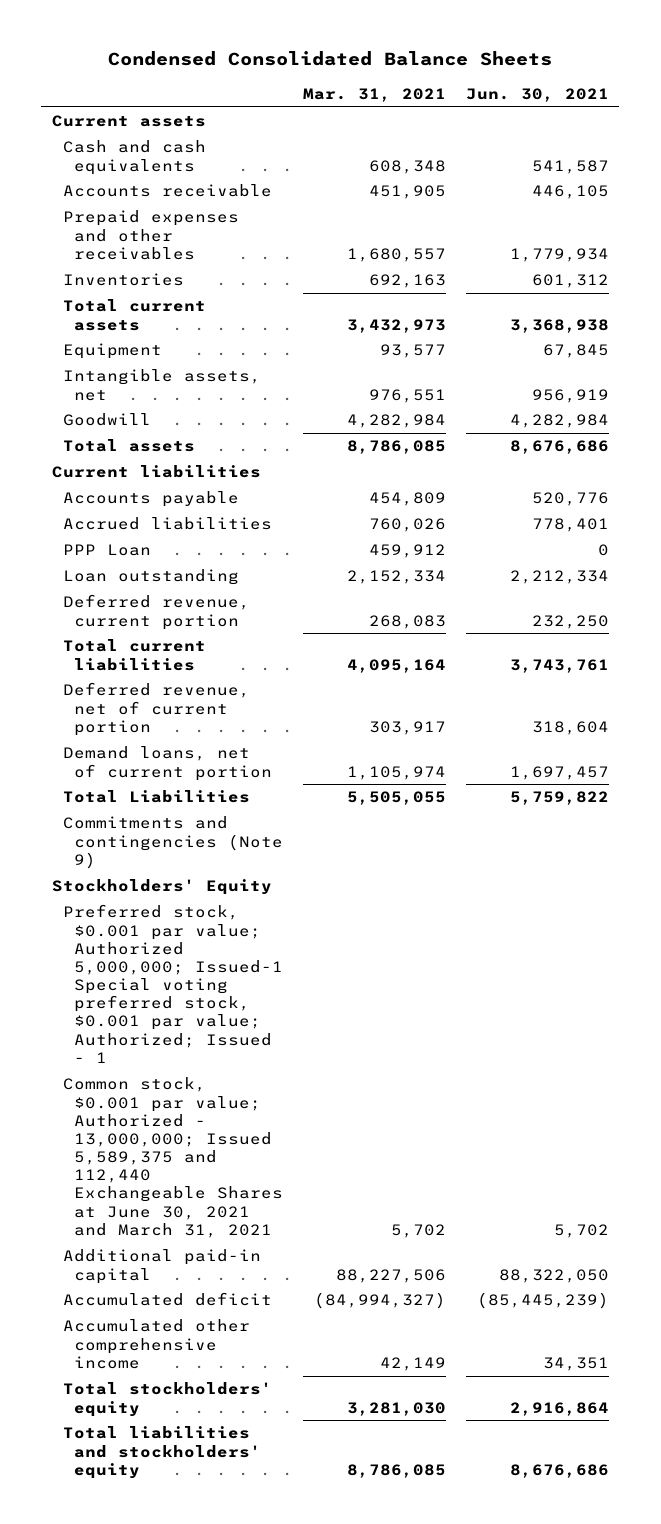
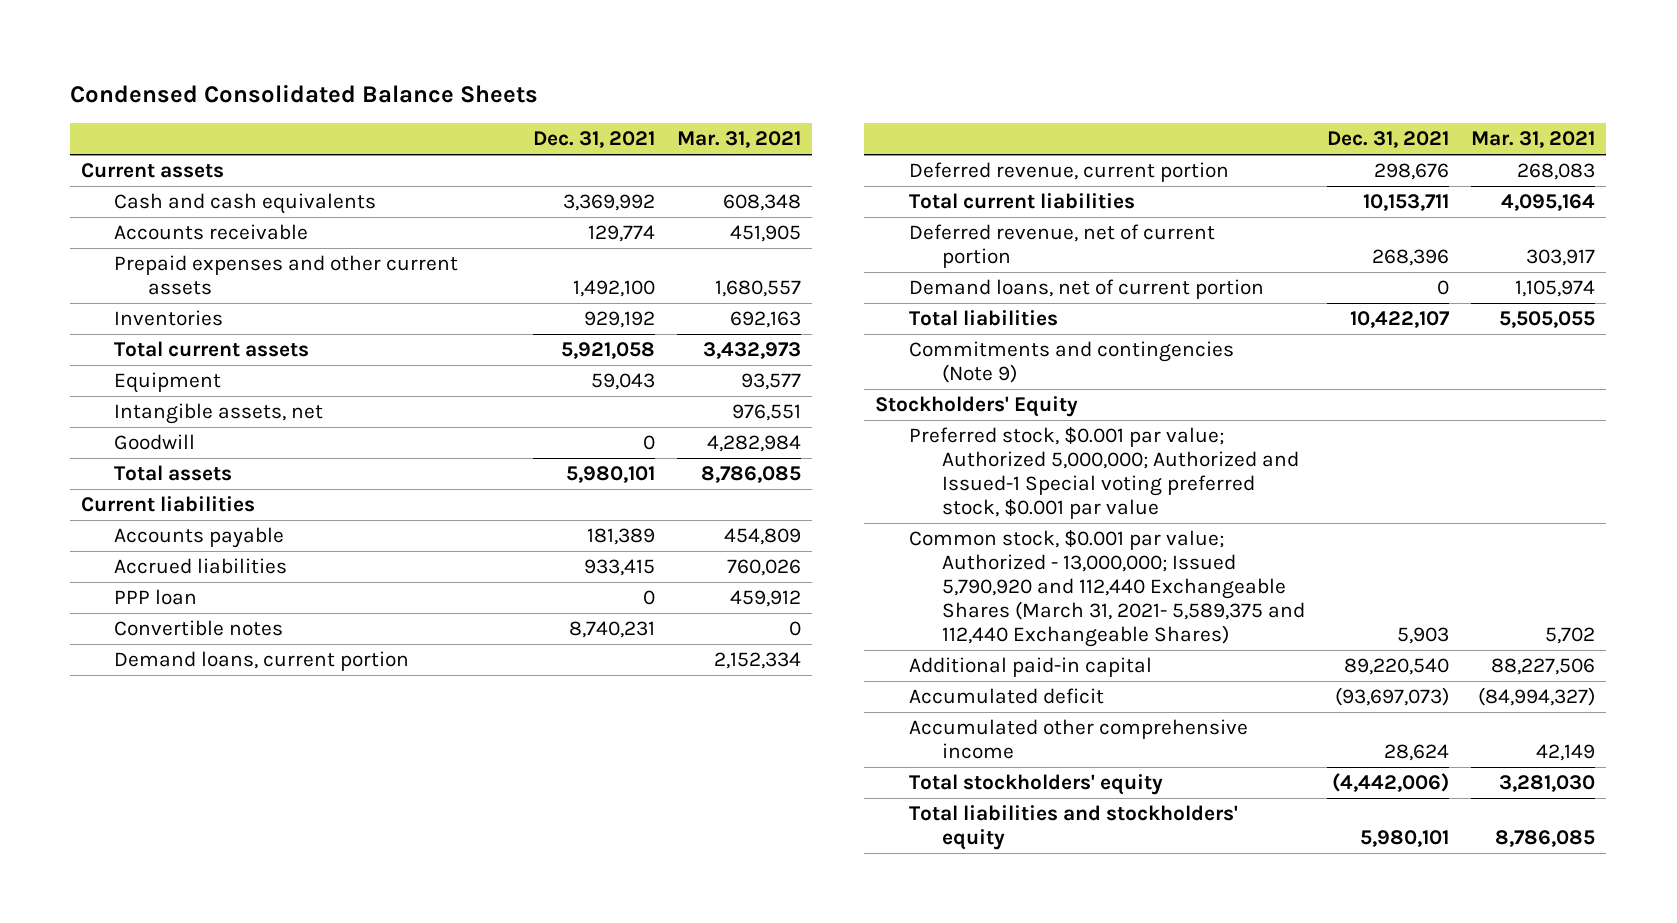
- | Mar. 31, 2021 | Jun. 30, 2021
+ | Dec. 31, 2021 | Mar. 31, 2021
- Prepaid expenses and other receivables | 1,680,557 | 1,779,934
+ Prepaid expenses and other current assets | 1,492,100 | 1,680,557
- PPP Loan | 459,912 | 0
- Loan outstanding | 2,152,334 | 2,212,334
+ PPP loan | 0 | 459,912
+ Convertible notes | 8,740,231 | 0
+ Demand loans, current portion | | 2,152,334
- Total Liabilities | 5,505,055 | 5,759,822
+ Total liabilities | 10,422,107 | 5,505,055
- Preferred stock, $0.001 par value; Authorized 5,000,000; Issued-1 Special voting preferred stock, $0.001 par value; Authorized; Issued - 1
- Common stock, $0.001 par value; Authorized - 13,000,000; Issued 5,589,375 and 112,440 Exchangeable Shares at June 30, 2021 and March 31, 2021 | 5,702 | 5,702
+ Preferred stock, $0.001 par value; Authorized 5,000,000; Authorized and Issued-1 Special voting preferred stock, $0.001 par value
+ Common stock, $0.001 par value; Authorized - 13,000,000; Issued 5,790,920 and 112,440 Exchangeable Shares (March 31, 2021- 5,589,375 and 112,440 Exchangeable Shares) | 5,903 | 5,702

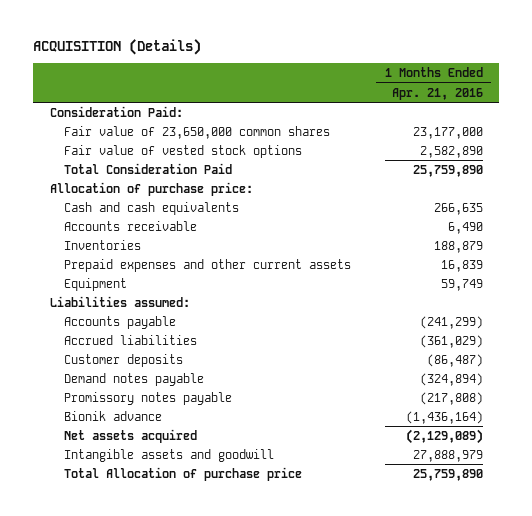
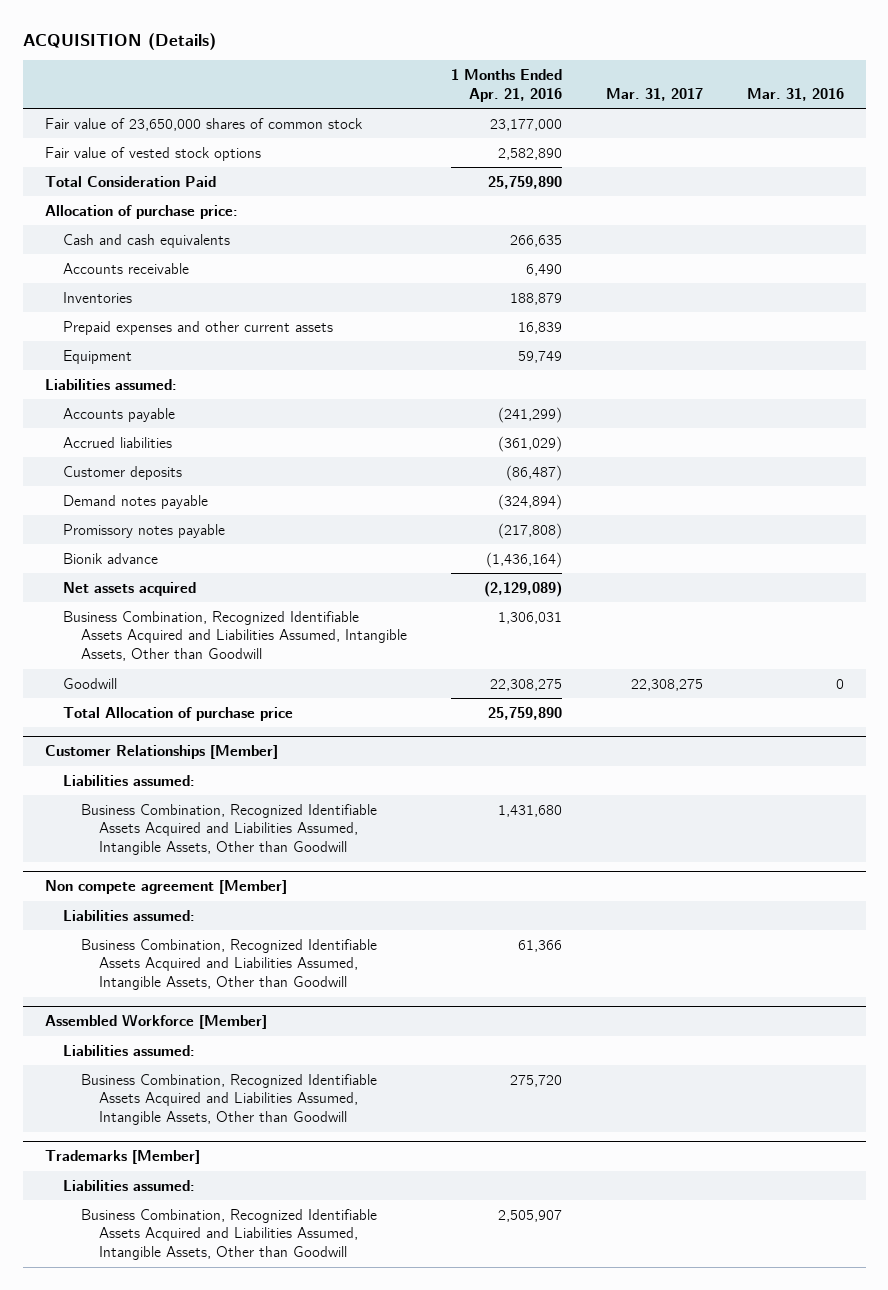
- | 1 Months Ended Apr. 21, 2016
+ | 1 Months Ended Apr. 21, 2016 | Mar. 31, 2017 | Mar. 31, 2016
- Consideration Paid:
- Fair value of 23,650,000 common shares | 23,177,000
+ Fair value of 23,650,000 shares of common stock | 23,177,000 | |
- Intangible assets and goodwill | 27,888,979
+ Business Combination, Recognized Identifiable Assets Acquired and Liabilities Assumed, Intangible Assets, Other than Goodwill | 1,306,031 | |
+ Goodwill | 22,308,275 | 22,308,275 | 0
+ Customer Relationships [Member]
+ Liabilities assumed:
+ Business Combination, Recognized Identifiable Assets Acquired and Liabilities Assumed, Intangible Assets, Other than Goodwill | 1,431,680 | |
+ Non compete agreement [Member]
+ Liabilities assumed:
+ Business Combination, Recognized Identifiable Assets Acquired and Liabilities Assumed, Intangible Assets, Other than Goodwill | 61,366 | |
+ Assembled Workforce [Member]
+ Liabilities assumed:
+ Business Combination, Recognized Identifiable Assets Acquired and Liabilities Assumed, Intangible Assets, Other than Goodwill | 275,720 | |
+ Trademarks [Member]
+ Liabilities assumed:
+ Business Combination, Recognized Identifiable Assets Acquired and Liabilities Assumed, Intangible Assets, Other than Goodwill | 2,505,907 | |

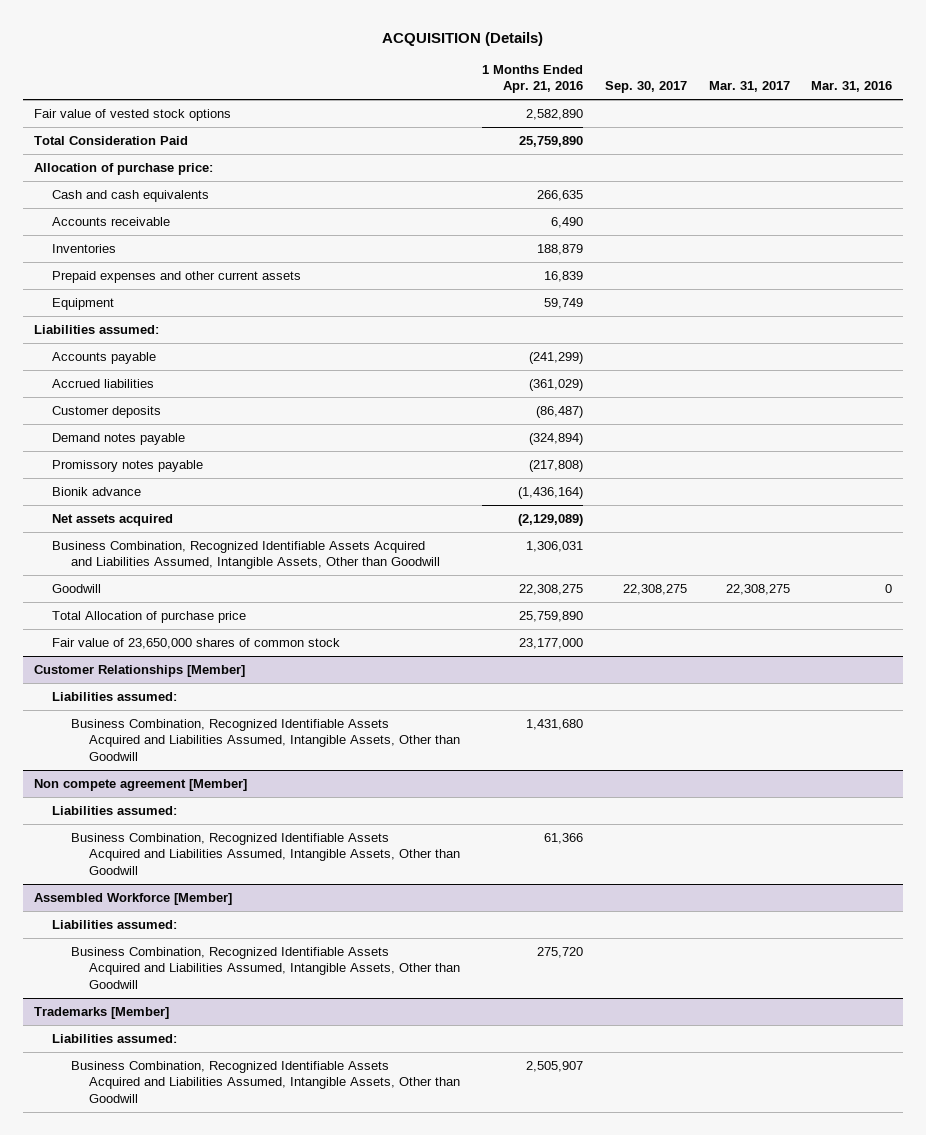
- | 1 Months Ended Apr. 21, 2016 | Mar. 31, 2017 | Mar. 31, 2016
+ | 1 Months Ended Apr. 21, 2016 | Sep. 30, 2017 | Mar. 31, 2017 | Mar. 31, 2016
moved down: Fair value of 23,650,000 shares of common stock | 23,177,000 | | |

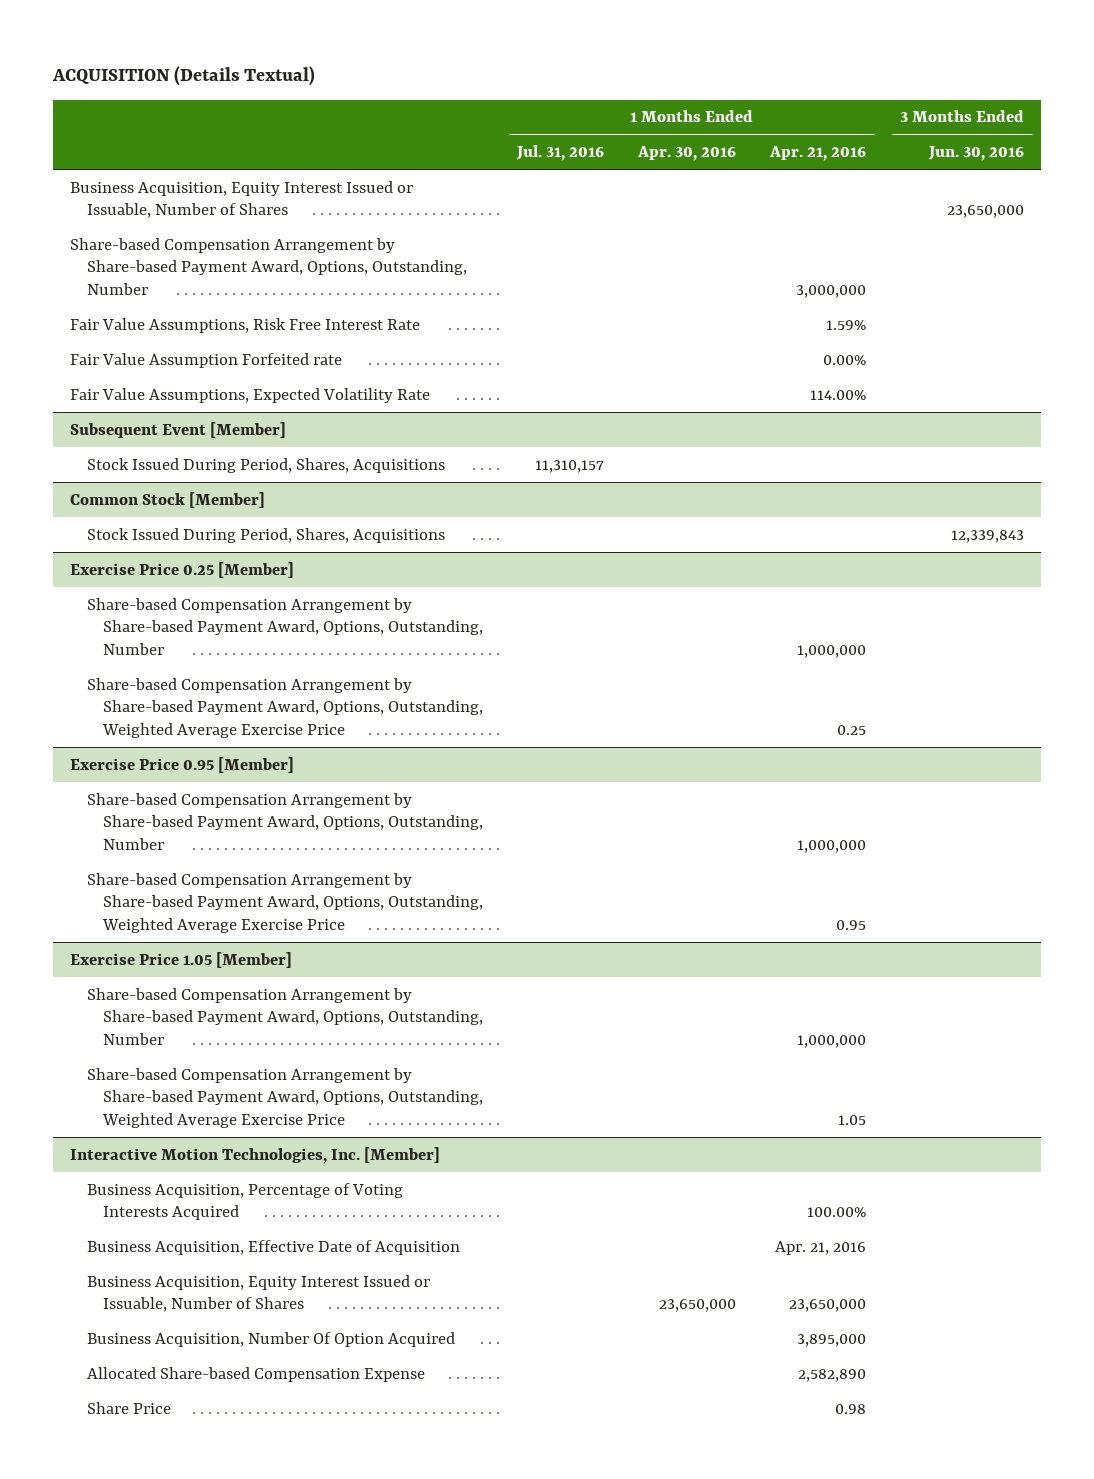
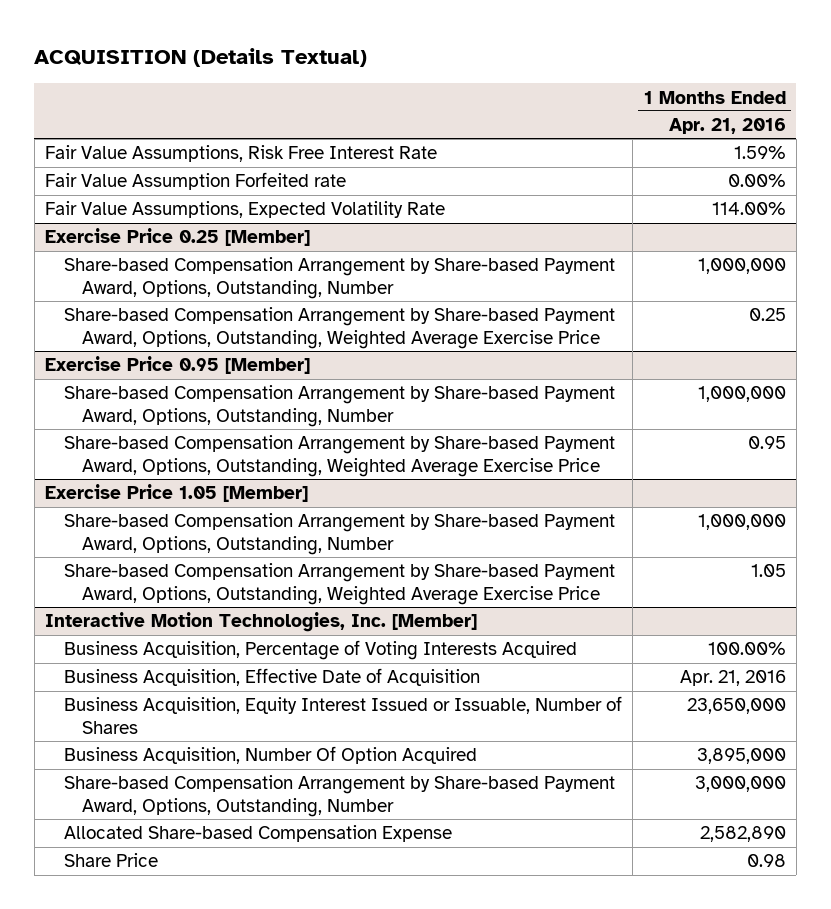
- | 1 Months Ended Jul. 31, 2016 | 1 Months Ended Apr. 30, 2016 | 1 Months Ended Apr. 21, 2016 | 3 Months Ended Jun. 30, 2016
+ | 1 Months Ended Apr. 21, 2016
- Business Acquisition, Equity Interest Issued or Issuable, Number of Shares | | | | 23,650,000
- Share-based Compensation Arrangement by Share-based Payment Award, Options, Outstanding, Number | | | 3,000,000 |
- Subsequent Event [Member]
- Stock Issued During Period, Shares, Acquisitions | 11,310,157 | | |
- Common Stock [Member]
- Stock Issued During Period, Shares, Acquisitions | | | | 12,339,843
@ Interactive Motion Technologies, Inc. [Member]
+ Share-based Compensation Arrangement by Share-based Payment Award, Options, Outstanding, Number | 3,000,000

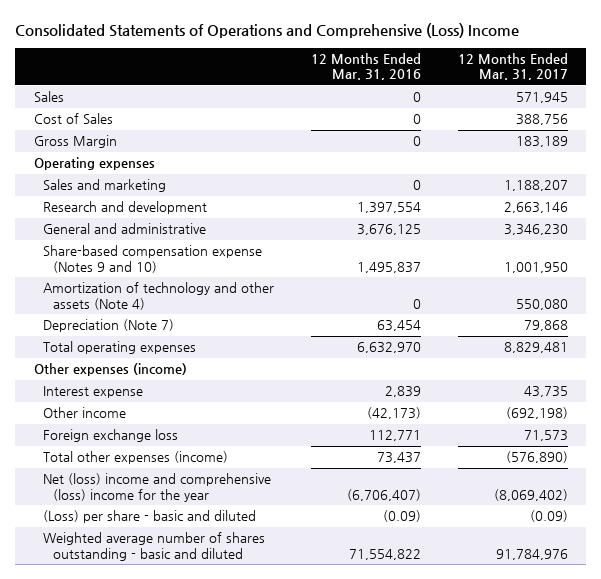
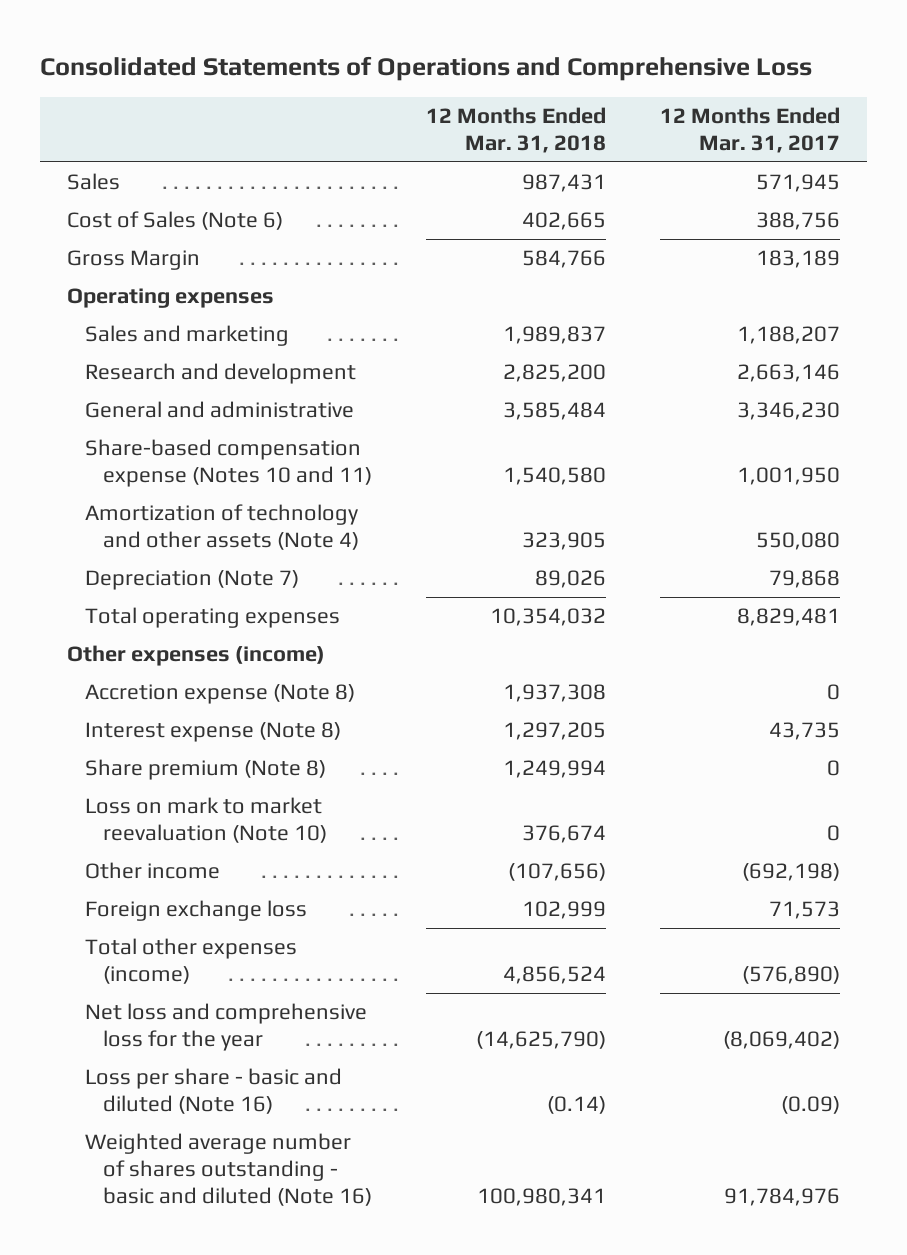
- Consolidated Statements of Operations and Comprehensive (Loss) Income
+ Consolidated Statements of Operations and Comprehensive Loss
- | 12 Months Ended Mar. 31, 2016 | 12 Months Ended Mar. 31, 2017
+ | 12 Months Ended Mar. 31, 2018 | 12 Months Ended Mar. 31, 2017
- Cost of Sales | 0 | 388,756
+ Cost of Sales (Note 6) | 402,665 | 388,756
- Share-based compensation expense (Notes 9 and 10) | 1,495,837 | 1,001,950
+ Share-based compensation expense (Notes 10 and 11) | 1,540,580 | 1,001,950
- Interest expense | 2,839 | 43,735
+ Accretion expense (Note 8) | 1,937,308 | 0
+ Interest expense (Note 8) | 1,297,205 | 43,735
+ Share premium (Note 8) | 1,249,994 | 0
+ Loss on mark to market reevaluation (Note 10) | 376,674 | 0
- Net (loss) income and comprehensive (loss) income for the year | (6,706,407) | (8,069,402)
- (Loss) per share - basic and diluted | (0.09) | (0.09)
- Weighted average number of shares outstanding - basic and diluted | 71,554,822 | 91,784,976
+ Net loss and comprehensive loss for the year | (14,625,790) | (8,069,402)
+ Loss per share - basic and diluted (Note 16) | (0.14) | (0.09)
+ Weighted average number of shares outstanding - basic and diluted (Note 16) | 100,980,341 | 91,784,976

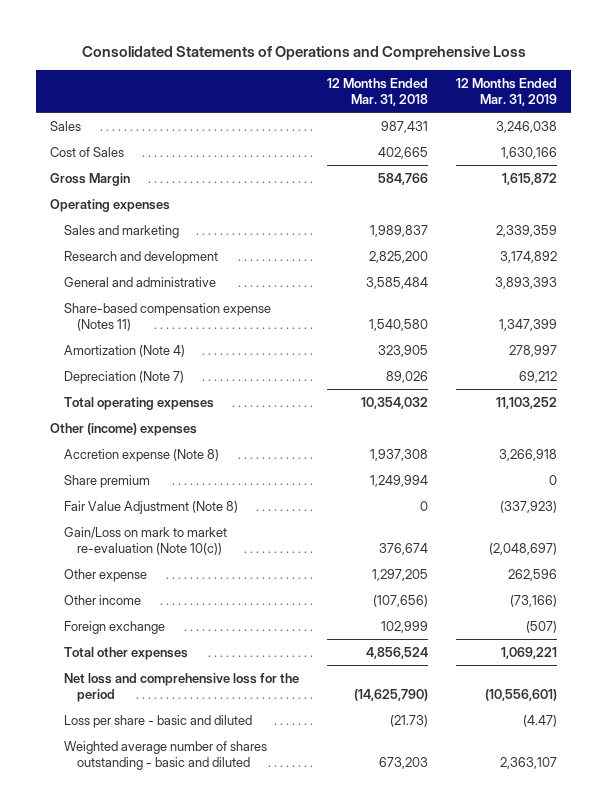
- | 12 Months Ended Mar. 31, 2018 | 12 Months Ended Mar. 31, 2017
+ | 12 Months Ended Mar. 31, 2018 | 12 Months Ended Mar. 31, 2019
- Cost of Sales (Note 6) | 402,665 | 388,756
+ Cost of Sales | 402,665 | 1,630,166
- Share-based compensation expense (Notes 10 and 11) | 1,540,580 | 1,001,950
- Amortization of technology and other assets (Note 4) | 323,905 | 550,080
+ Share-based compensation expense (Notes 11) | 1,540,580 | 1,347,399
+ Amortization (Note 4) | 323,905 | 278,997
- Other expenses (income)
+ Other (income) expenses
- Interest expense (Note 8) | 1,297,205 | 43,735
- Share premium (Note 8) | 1,249,994 | 0
- Loss on mark to market reevaluation (Note 10) | 376,674 | 0
+ Share premium | 1,249,994 | 0
+ Fair Value Adjustment (Note 8) | 0 | (337,923)
+ Gain/Loss on mark to market re-evaluation (Note 10(c)) | 376,674 | (2,048,697)
+ Other expense | 1,297,205 | 262,596
- Foreign exchange loss | 102,999 | 71,573
- Total other expenses (income) | 4,856,524 | (576,890)
- Net loss and comprehensive loss for the year | (14,625,790) | (8,069,402)
- Loss per share - basic and diluted (Note 16) | (0.14) | (0.09)
- Weighted average number of shares outstanding - basic and diluted (Note 16) | 100,980,341 | 91,784,976
+ Foreign exchange | 102,999 | (507)
+ Total other expenses | 4,856,524 | 1,069,221
+ Net loss and comprehensive loss for the period | (14,625,790) | (10,556,601)
+ Loss per share - basic and diluted | (21.73) | (4.47)
+ Weighted average number of shares outstanding - basic and diluted | 673,203 | 2,363,107

